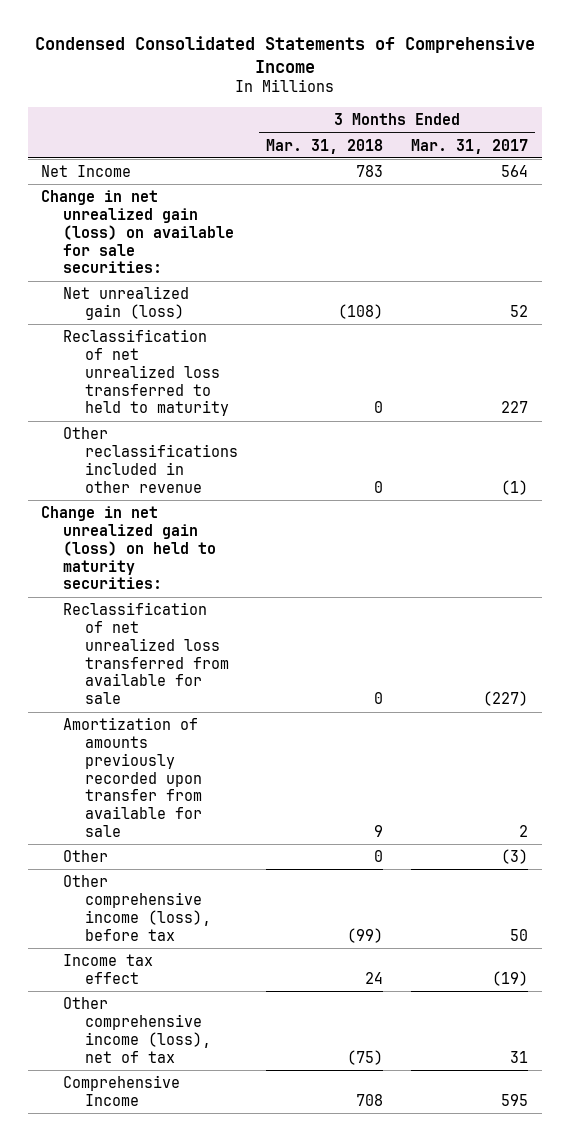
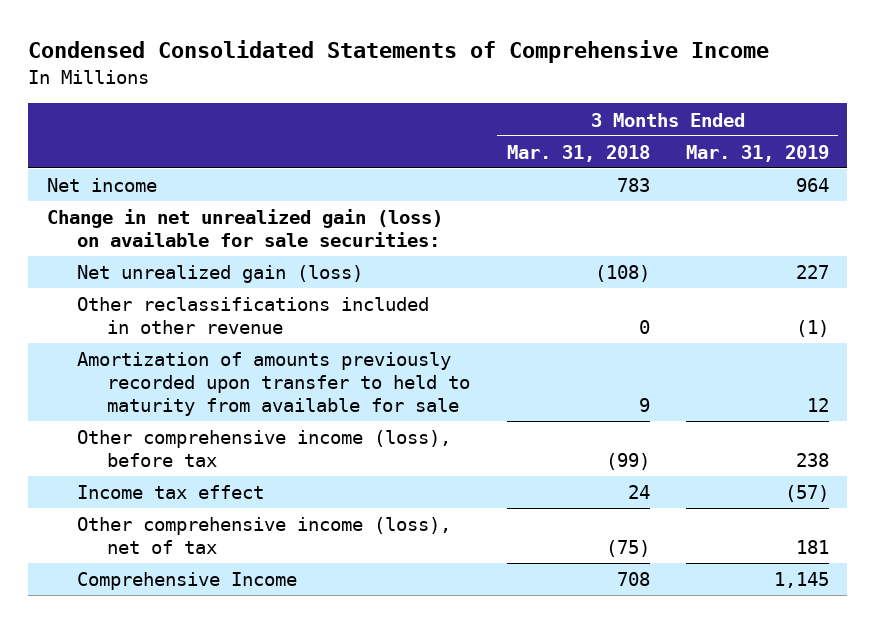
- | 3 Months Ended Mar. 31, 2018 | 3 Months Ended Mar. 31, 2017
+ | 3 Months Ended Mar. 31, 2018 | 3 Months Ended Mar. 31, 2019
- Net Income | 783 | 564
+ Net income | 783 | 964
- Reclassification of net unrealized loss transferred to held to maturity | 0 | 227
- Change in net unrealized gain (loss) on held to maturity securities:
- Reclassification of net unrealized loss transferred from available for sale | 0 | (227)
- Amortization of amounts previously recorded upon transfer from available for sale | 9 | 2
- Other | 0 | (3)
+ Amortization of amounts previously recorded upon transfer to held to maturity from available for sale | 9 | 12

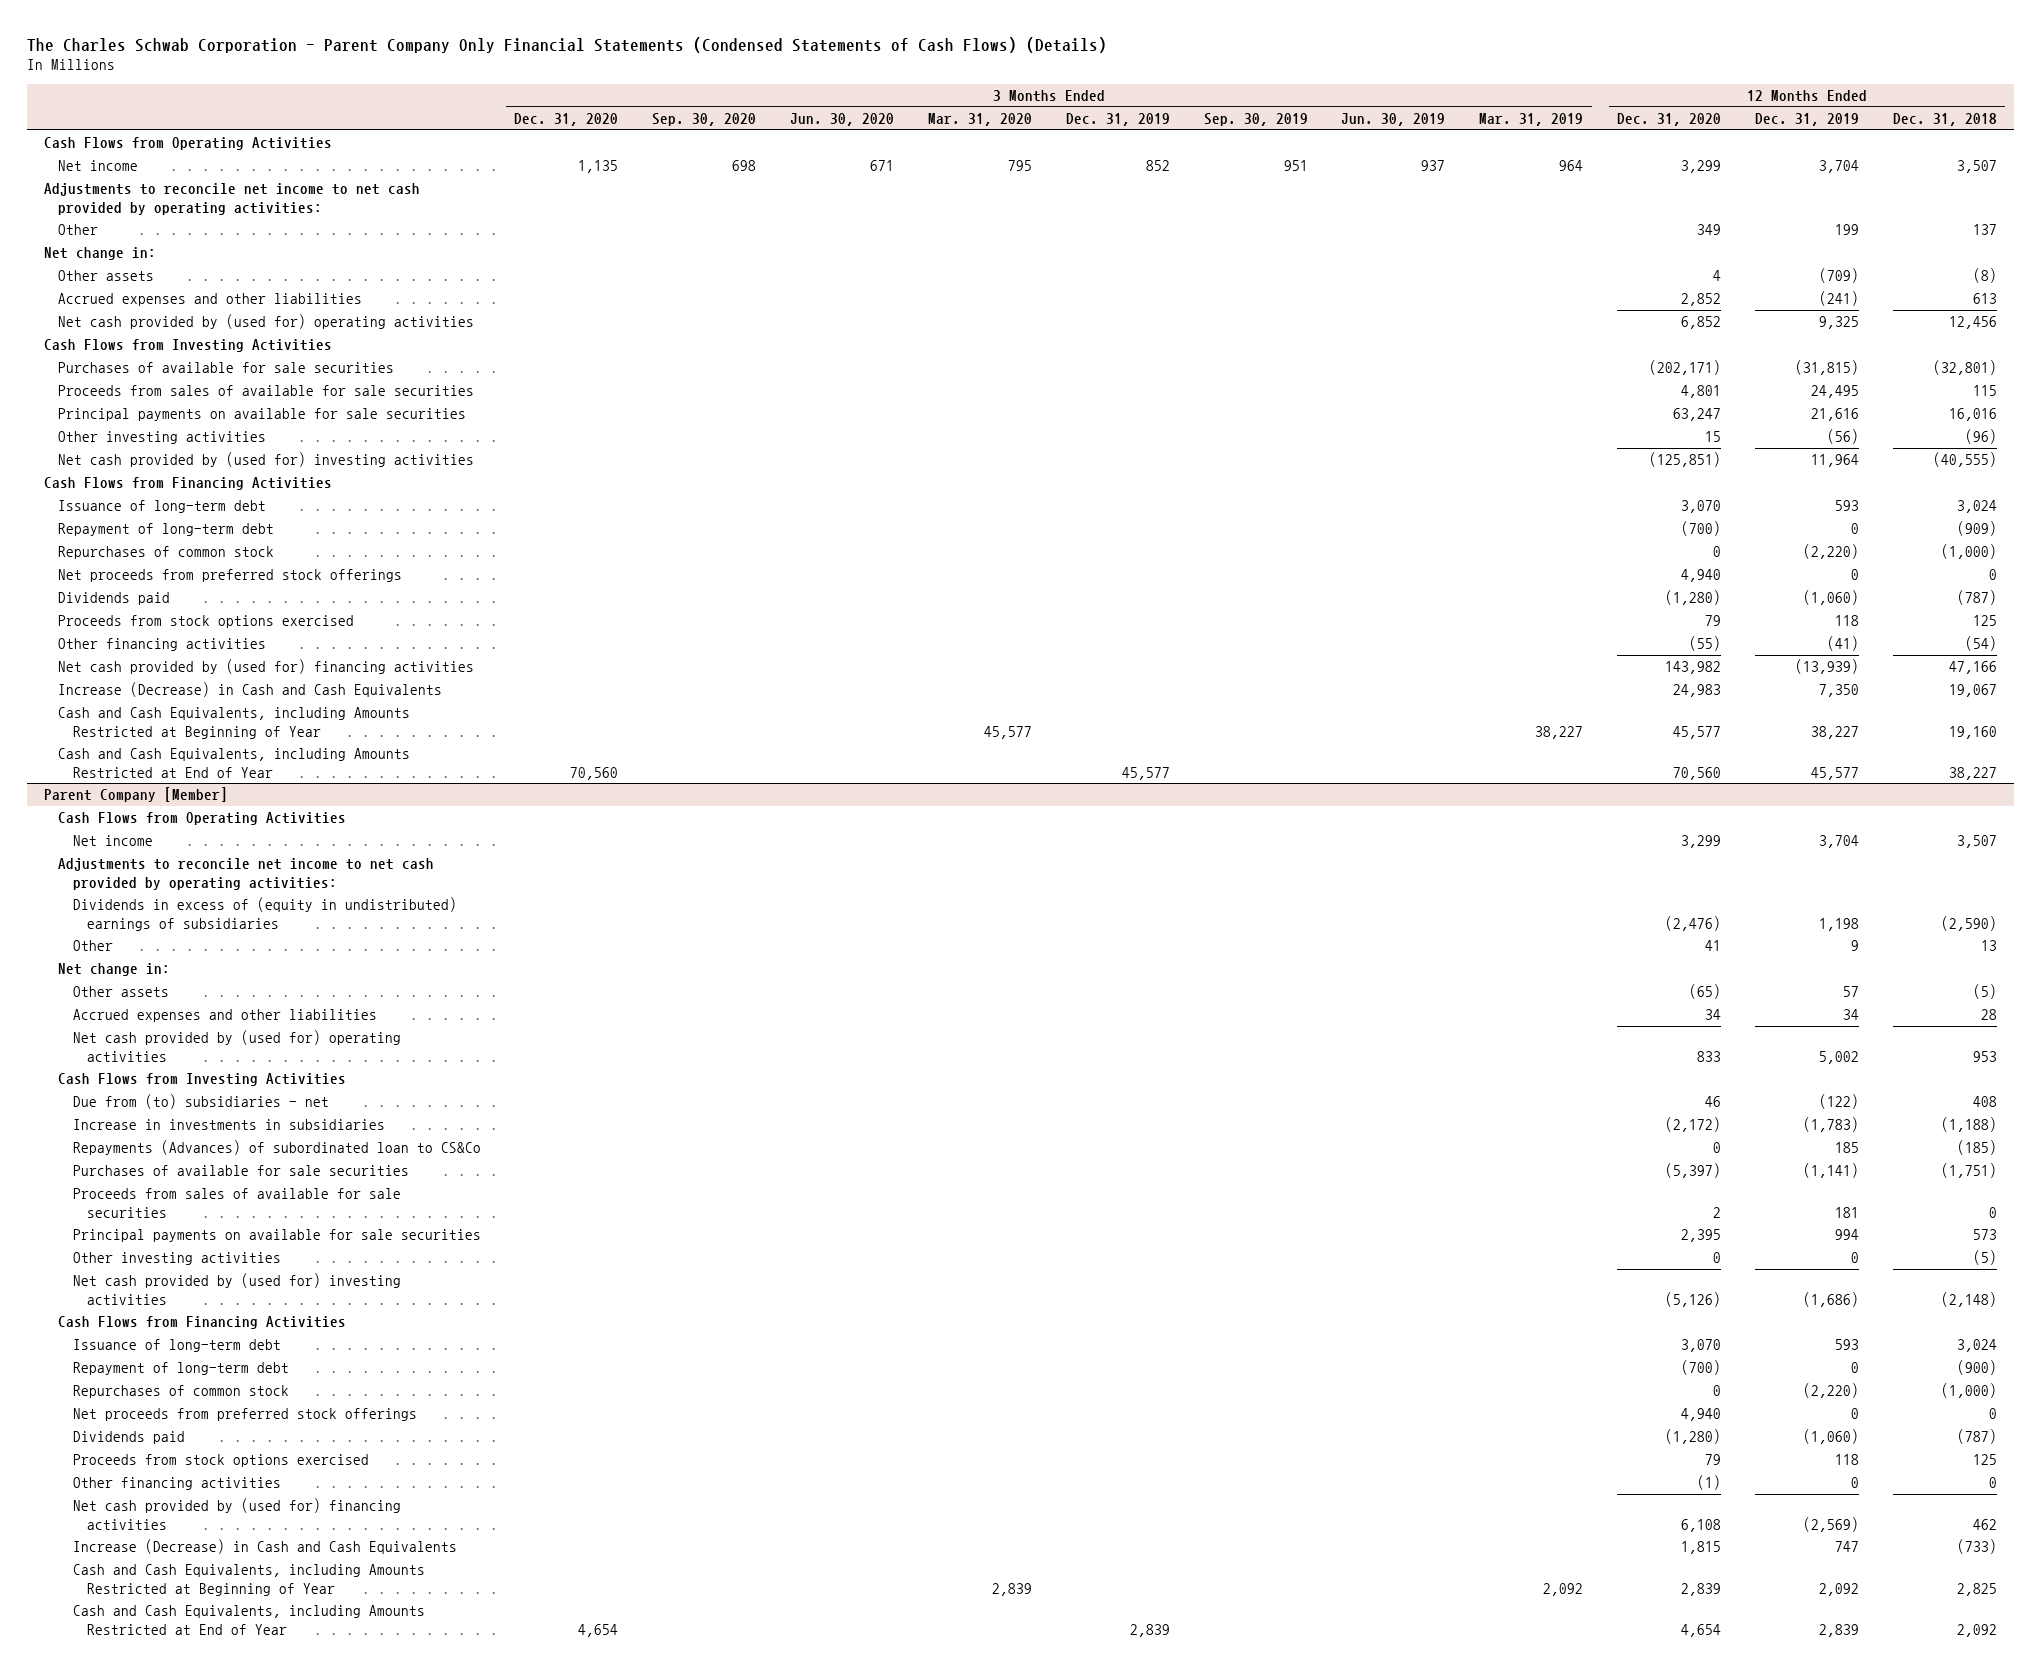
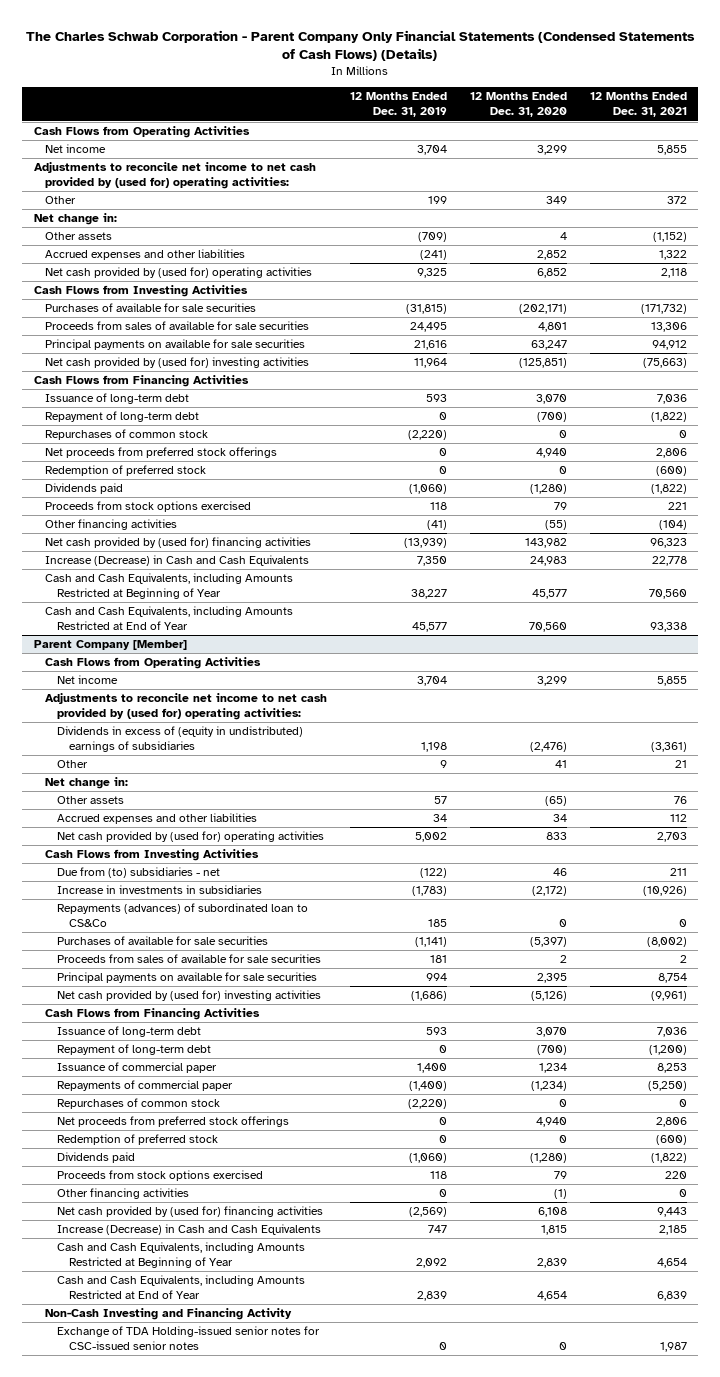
- | 3 Months Ended Dec. 31, 2020 | 3 Months Ended Sep. 30, 2020 | 3 Months Ended Jun. 30, 2020 | 3 Months Ended Mar. 31, 2020 | 3 Months Ended Dec. 31, 2019 | 3 Months Ended Sep. 30, 2019 | 3 Months Ended Jun. 30, 2019 | 3 Months Ended Mar. 31, 2019 | 12 Months Ended Dec. 31, 2020 | 12 Months Ended Dec. 31, 2019 | 12 Months Ended Dec. 31, 2018
+ | 12 Months Ended Dec. 31, 2019 | 12 Months Ended Dec. 31, 2020 | 12 Months Ended Dec. 31, 2021
- Adjustments to reconcile net income to net cash provided by operating activities:
+ Adjustments to reconcile net income to net cash provided by (used for) operating activities:
- Other investing activities | | | | | | | | | 15 | (56) | (96)
+ Redemption of preferred stock | 0 | 0 | (600)
@ Parent Company [Member]
- Adjustments to reconcile net income to net cash provided by operating activities:
+ Adjustments to reconcile net income to net cash provided by (used for) operating activities:
- Repayments (Advances) of subordinated loan to CS&Co | | | | | | | | | 0 | 185 | (185)
+ Repayments (advances) of subordinated loan to CS&Co | 185 | 0 | 0
- Other investing activities | | | | | | | | | 0 | 0 | (5)
+ Issuance of commercial paper | 1,400 | 1,234 | 8,253
+ Repayments of commercial paper | (1,400) | (1,234) | (5,250)
+ Redemption of preferred stock | 0 | 0 | (600)
+ Non-Cash Investing and Financing Activity
+ Exchange of TDA Holding-issued senior notes for CSC-issued senior notes | 0 | 0 | 1,987

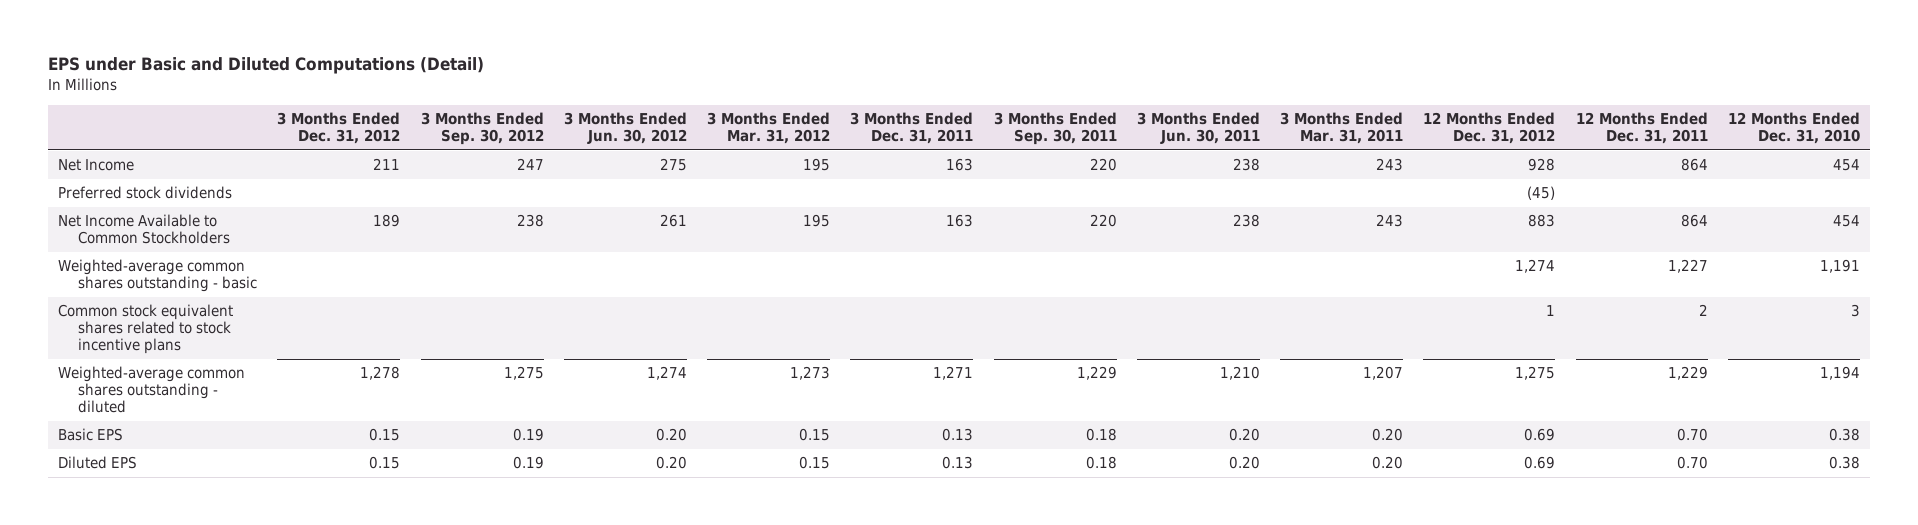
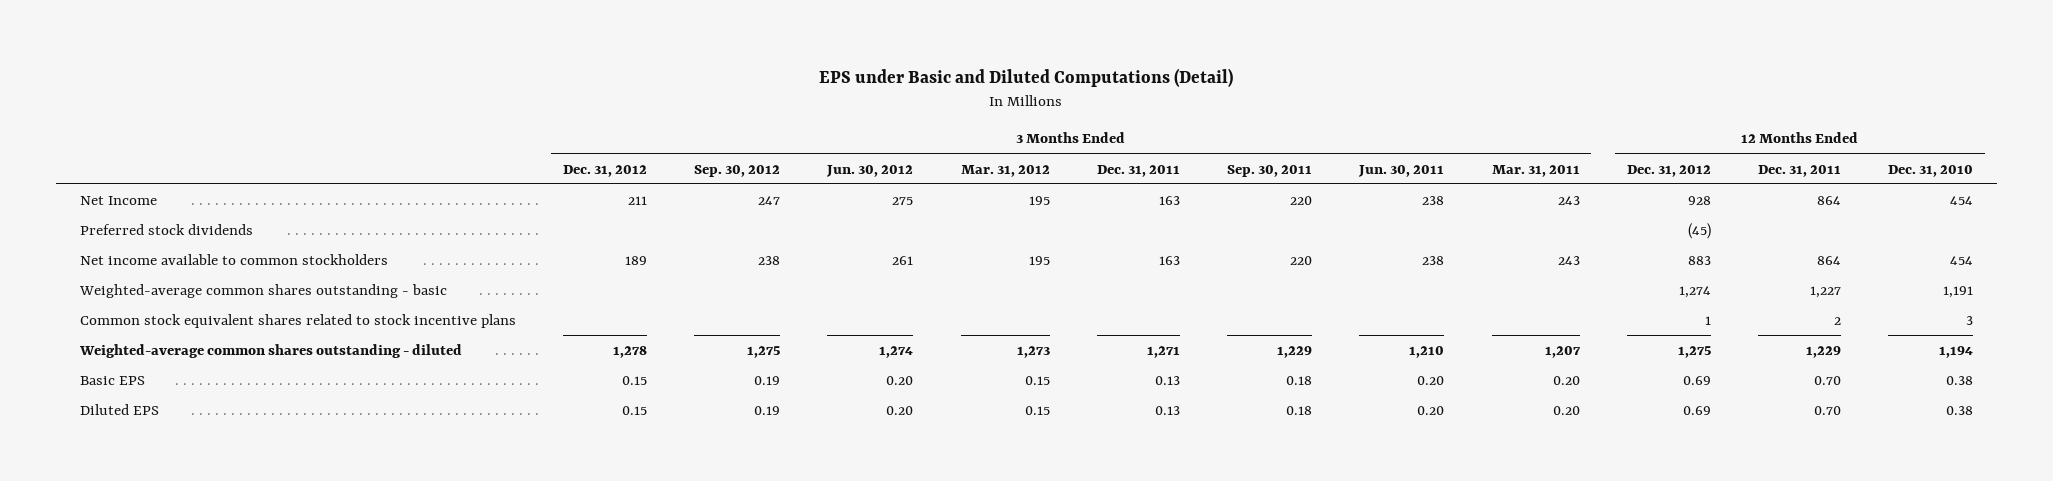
- Net Income Available to Common Stockholders | 189 | 238 | 261 | 195 | 163 | 220 | 238 | 243 | 883 | 864 | 454
+ Net income available to common stockholders | 189 | 238 | 261 | 195 | 163 | 220 | 238 | 243 | 883 | 864 | 454

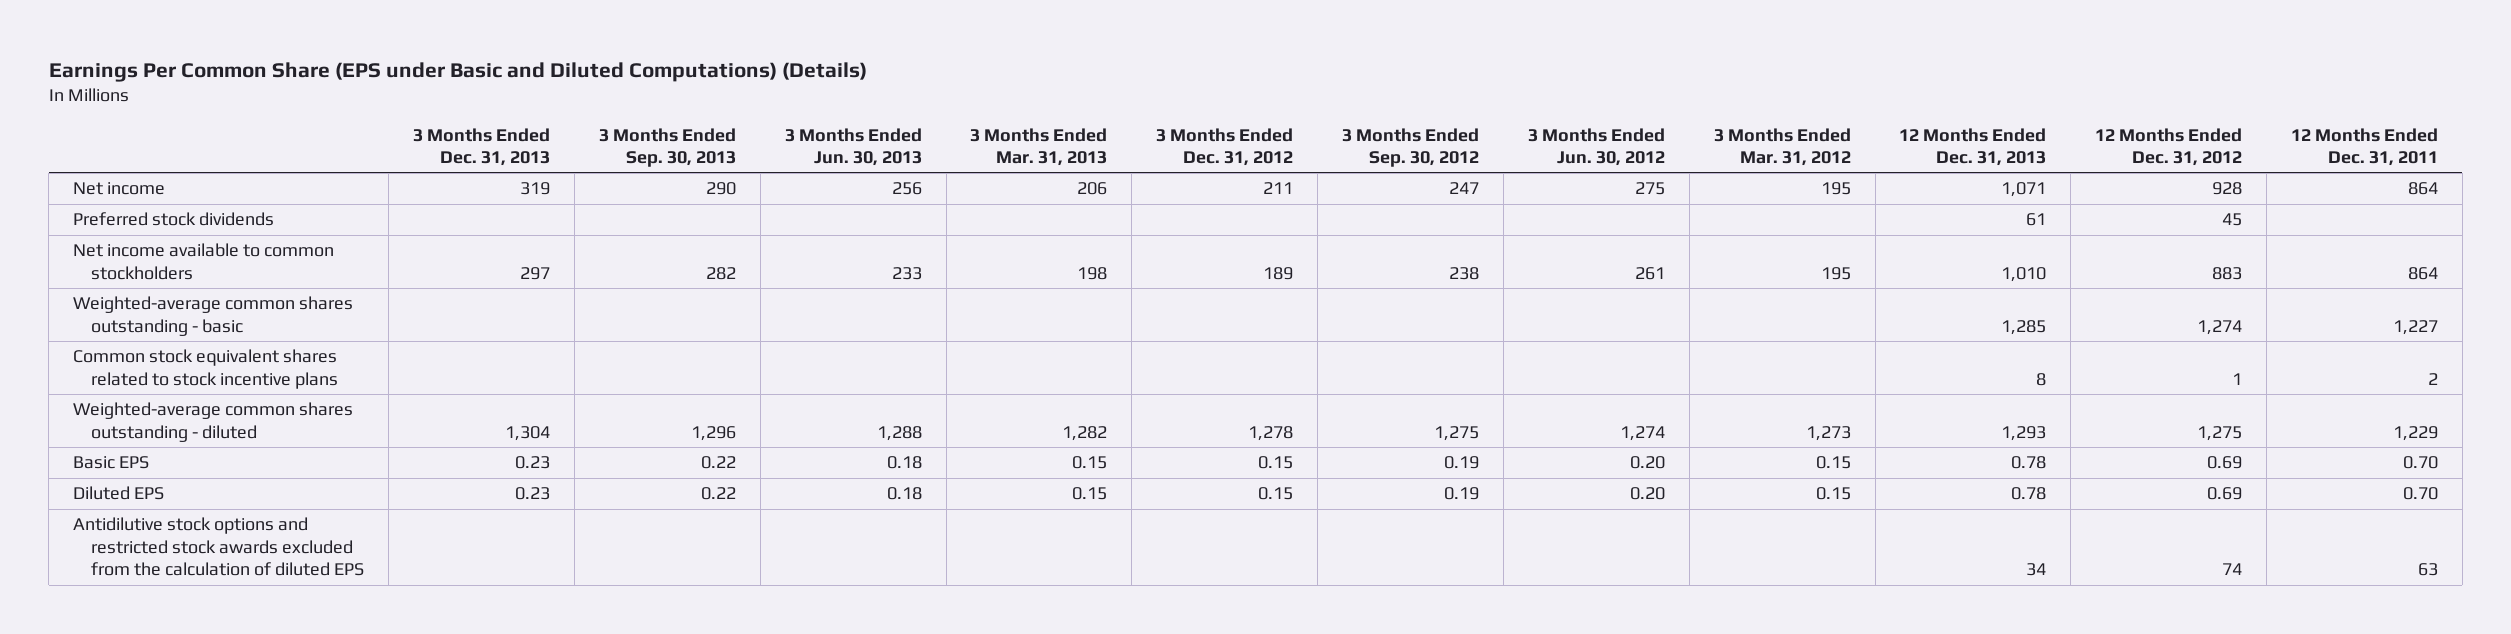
- EPS under Basic and Diluted Computations (Detail)
+ Earnings Per Common Share (EPS under Basic and Diluted Computations) (Details)
- | 3 Months Ended Dec. 31, 2012 | 3 Months Ended Sep. 30, 2012 | 3 Months Ended Jun. 30, 2012 | 3 Months Ended Mar. 31, 2012 | 3 Months Ended Dec. 31, 2011 | 3 Months Ended Sep. 30, 2011 | 3 Months Ended Jun. 30, 2011 | 3 Months Ended Mar. 31, 2011 | 12 Months Ended Dec. 31, 2012 | 12 Months Ended Dec. 31, 2011 | 12 Months Ended Dec. 31, 2010
+ | 3 Months Ended Dec. 31, 2013 | 3 Months Ended Sep. 30, 2013 | 3 Months Ended Jun. 30, 2013 | 3 Months Ended Mar. 31, 2013 | 3 Months Ended Dec. 31, 2012 | 3 Months Ended Sep. 30, 2012 | 3 Months Ended Jun. 30, 2012 | 3 Months Ended Mar. 31, 2012 | 12 Months Ended Dec. 31, 2013 | 12 Months Ended Dec. 31, 2012 | 12 Months Ended Dec. 31, 2011
- Net Income | 211 | 247 | 275 | 195 | 163 | 220 | 238 | 243 | 928 | 864 | 454
- Preferred stock dividends | | | | | | | | | (45) | |
+ Net income | 319 | 290 | 256 | 206 | 211 | 247 | 275 | 195 | 1,071 | 928 | 864
+ Preferred stock dividends | | | | | | | | | 61 | 45 |
+ Antidilutive stock options and restricted stock awards excluded from the calculation of diluted EPS | | | | | | | | | 34 | 74 | 63

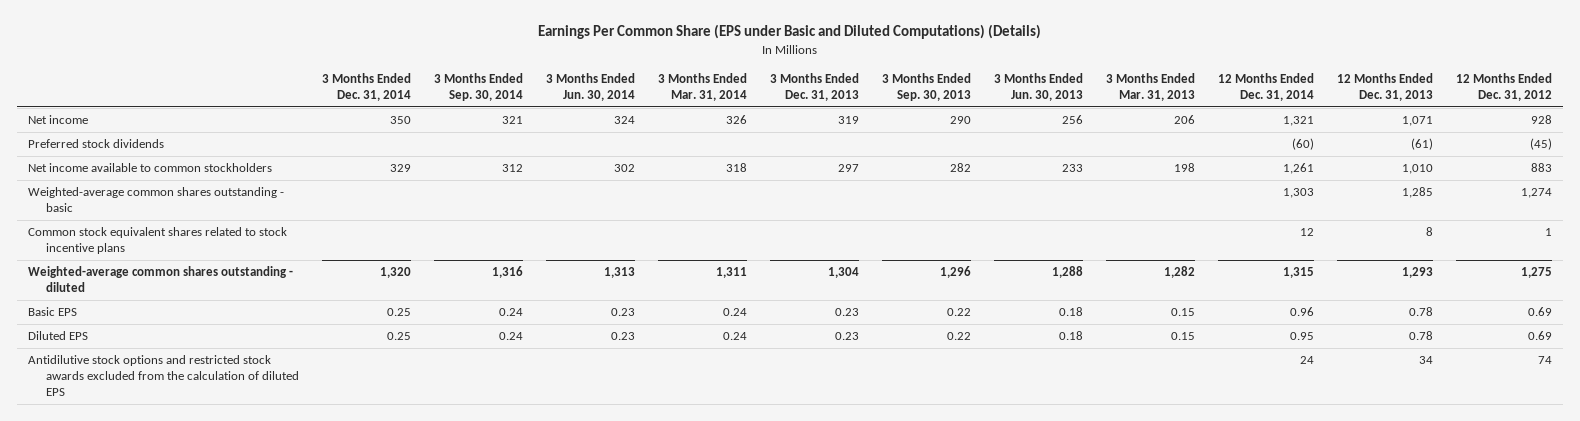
- | 3 Months Ended Dec. 31, 2013 | 3 Months Ended Sep. 30, 2013 | 3 Months Ended Jun. 30, 2013 | 3 Months Ended Mar. 31, 2013 | 3 Months Ended Dec. 31, 2012 | 3 Months Ended Sep. 30, 2012 | 3 Months Ended Jun. 30, 2012 | 3 Months Ended Mar. 31, 2012 | 12 Months Ended Dec. 31, 2013 | 12 Months Ended Dec. 31, 2012 | 12 Months Ended Dec. 31, 2011
+ | 3 Months Ended Dec. 31, 2014 | 3 Months Ended Sep. 30, 2014 | 3 Months Ended Jun. 30, 2014 | 3 Months Ended Mar. 31, 2014 | 3 Months Ended Dec. 31, 2013 | 3 Months Ended Sep. 30, 2013 | 3 Months Ended Jun. 30, 2013 | 3 Months Ended Mar. 31, 2013 | 12 Months Ended Dec. 31, 2014 | 12 Months Ended Dec. 31, 2013 | 12 Months Ended Dec. 31, 2012
- Preferred stock dividends | | | | | | | | | 61 | 45 |
+ Preferred stock dividends | | | | | | | | | (60) | (61) | (45)

